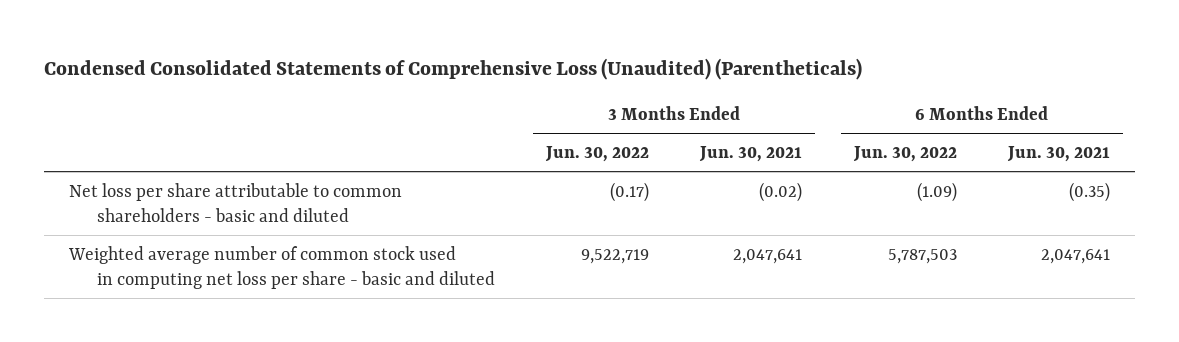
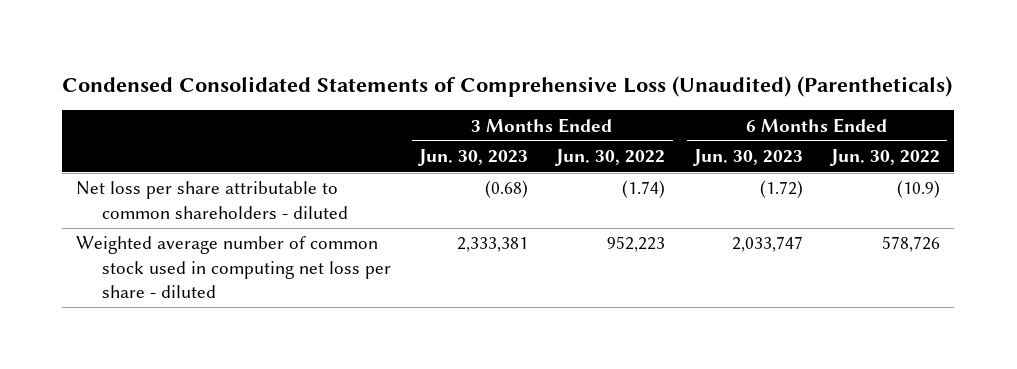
- | 3 Months Ended Jun. 30, 2022 | 3 Months Ended Jun. 30, 2021 | 6 Months Ended Jun. 30, 2022 | 6 Months Ended Jun. 30, 2021
+ | 3 Months Ended Jun. 30, 2023 | 3 Months Ended Jun. 30, 2022 | 6 Months Ended Jun. 30, 2023 | 6 Months Ended Jun. 30, 2022
- Net loss per share attributable to common shareholders - basic and diluted | (0.17) | (0.02) | (1.09) | (0.35)
- Weighted average number of common stock used in computing net loss per share - basic and diluted | 9,522,719 | 2,047,641 | 5,787,503 | 2,047,641
+ Net loss per share attributable to common shareholders - diluted | (0.68) | (1.74) | (1.72) | (10.9)
+ Weighted average number of common stock used in computing net loss per share - diluted | 2,333,381 | 952,223 | 2,033,747 | 578,726

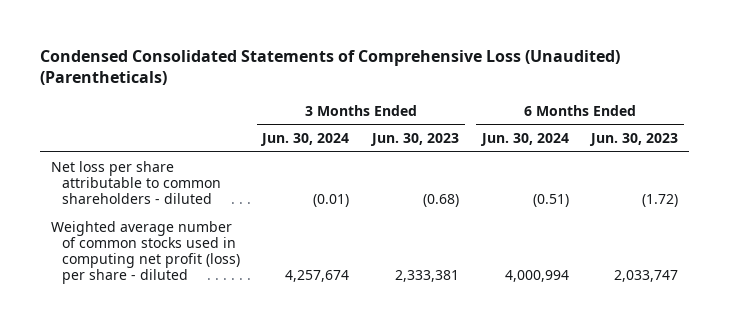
- | 3 Months Ended Jun. 30, 2023 | 3 Months Ended Jun. 30, 2022 | 6 Months Ended Jun. 30, 2023 | 6 Months Ended Jun. 30, 2022
+ | 3 Months Ended Jun. 30, 2024 | 3 Months Ended Jun. 30, 2023 | 6 Months Ended Jun. 30, 2024 | 6 Months Ended Jun. 30, 2023
- Weighted average number of common stock used in computing net loss per share - diluted | 2,333,381 | 952,223 | 2,033,747 | 578,726
+ Weighted average number of common stocks used in computing net profit (loss) per share - diluted | 4,257,674 | 2,333,381 | 4,000,994 | 2,033,747

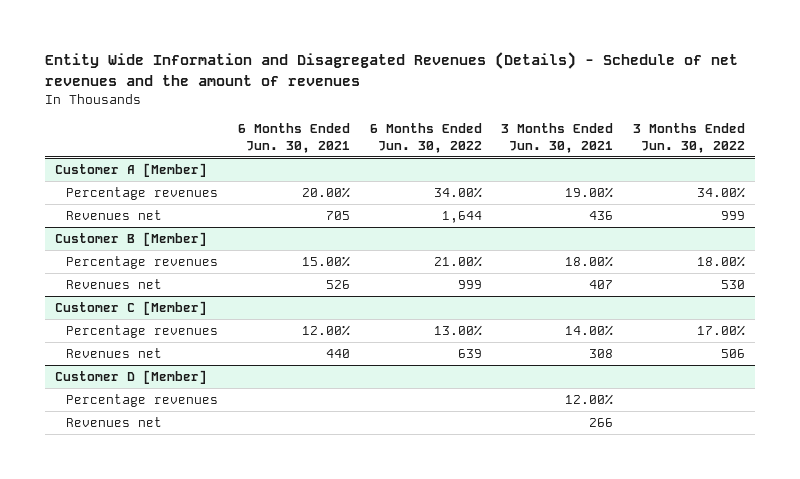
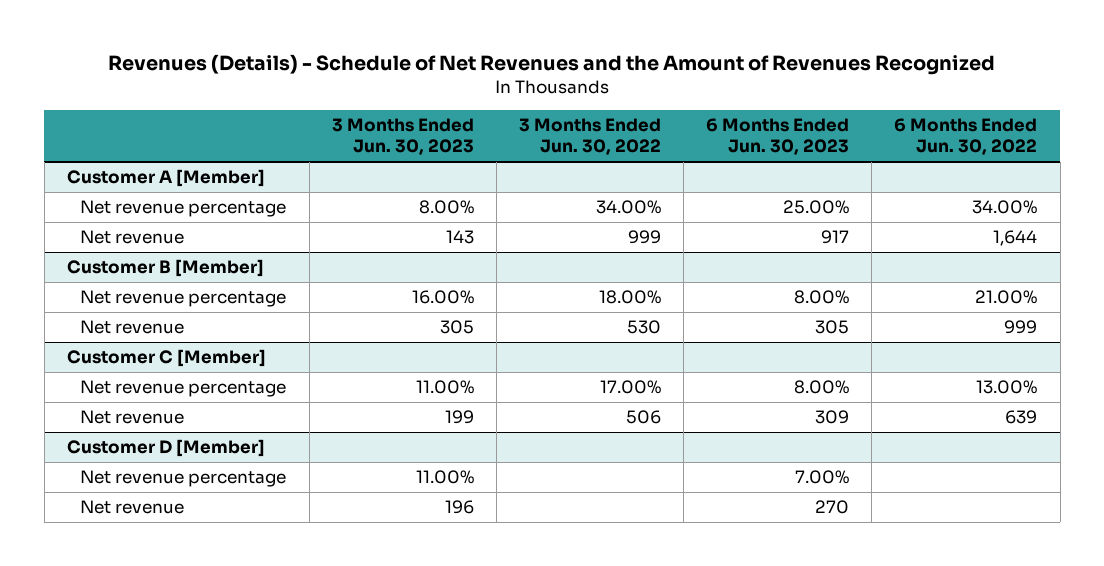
- Entity Wide Information and Disagregated Revenues (Details) - Schedule of net revenues and the amount of revenues
+ Revenues (Details) - Schedule of Net Revenues and the Amount of Revenues Recognized
- | 6 Months Ended Jun. 30, 2021 | 6 Months Ended Jun. 30, 2022 | 3 Months Ended Jun. 30, 2021 | 3 Months Ended Jun. 30, 2022
+ | 3 Months Ended Jun. 30, 2023 | 3 Months Ended Jun. 30, 2022 | 6 Months Ended Jun. 30, 2023 | 6 Months Ended Jun. 30, 2022
@ Customer A [Member]
- Percentage revenues | 20.00% | 34.00% | 19.00% | 34.00%
- Revenues net | 705 | 1,644 | 436 | 999
+ Net revenue percentage | 8.00% | 34.00% | 25.00% | 34.00%
+ Net revenue | 143 | 999 | 917 | 1,644
@ Customer B [Member]
- Percentage revenues | 15.00% | 21.00% | 18.00% | 18.00%
- Revenues net | 526 | 999 | 407 | 530
+ Net revenue percentage | 16.00% | 18.00% | 8.00% | 21.00%
+ Net revenue | 305 | 530 | 305 | 999
@ Customer C [Member]
- Percentage revenues | 12.00% | 13.00% | 14.00% | 17.00%
- Revenues net | 440 | 639 | 308 | 506
+ Net revenue percentage | 11.00% | 17.00% | 8.00% | 13.00%
+ Net revenue | 199 | 506 | 309 | 639
@ Customer D [Member]
- Percentage revenues | | | 12.00% |
- Revenues net | | | 266 |
+ Net revenue percentage | 11.00% | | 7.00% |
+ Net revenue | 196 | | 270 |

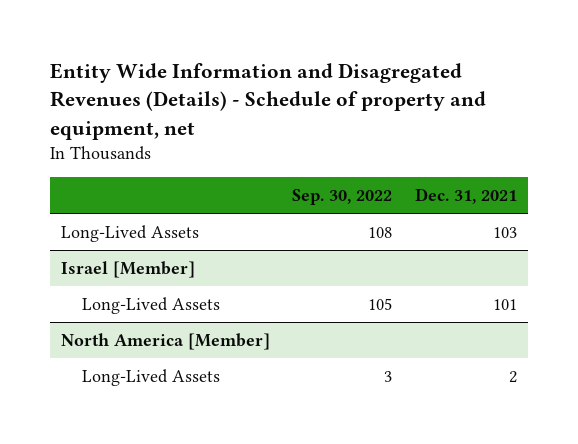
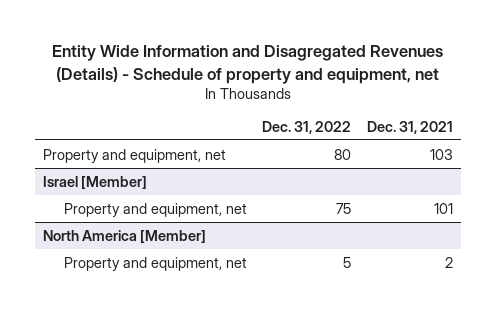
- | Sep. 30, 2022 | Dec. 31, 2021
+ | Dec. 31, 2022 | Dec. 31, 2021
- Long-Lived Assets | 108 | 103
+ Property and equipment, net | 80 | 103
@ Israel [Member]
- Long-Lived Assets | 105 | 101
+ Property and equipment, net | 75 | 101
@ North America [Member]
- Long-Lived Assets | 3 | 2
+ Property and equipment, net | 5 | 2

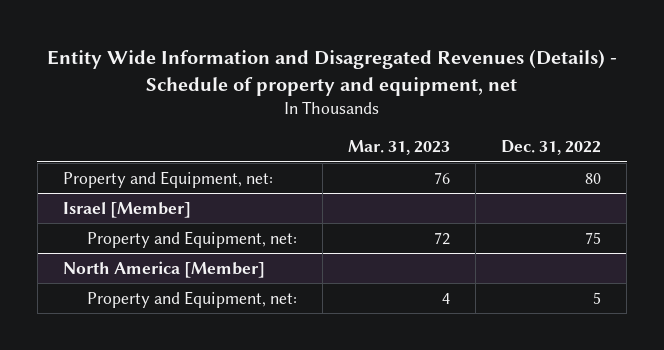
- | Dec. 31, 2022 | Dec. 31, 2021
+ | Mar. 31, 2023 | Dec. 31, 2022
- Property and equipment, net | 80 | 103
+ Property and Equipment, net: | 76 | 80
@ Israel [Member]
- Property and equipment, net | 75 | 101
+ Property and Equipment, net: | 72 | 75
@ North America [Member]
- Property and equipment, net | 5 | 2
+ Property and Equipment, net: | 4 | 5

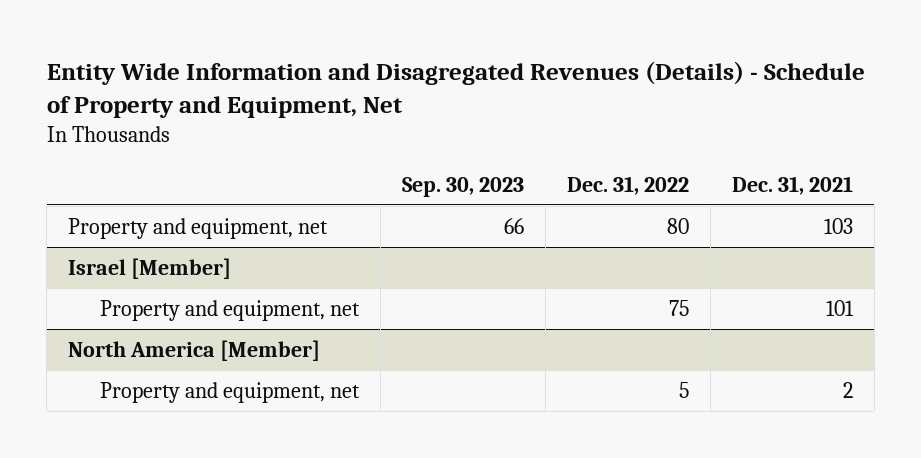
- Entity Wide Information and Disagregated Revenues (Details) - Schedule of property and equipment, net
+ Entity Wide Information and Disagregated Revenues (Details) - Schedule of Property and Equipment, Net
- | Mar. 31, 2023 | Dec. 31, 2022
+ | Sep. 30, 2023 | Dec. 31, 2022 | Dec. 31, 2021
- Property and Equipment, net: | 76 | 80
+ Property and equipment, net | 66 | 80 | 103
@ Israel [Member]
- Property and Equipment, net: | 72 | 75
+ Property and equipment, net | | 75 | 101
@ North America [Member]
- Property and Equipment, net: | 4 | 5
+ Property and equipment, net | | 5 | 2

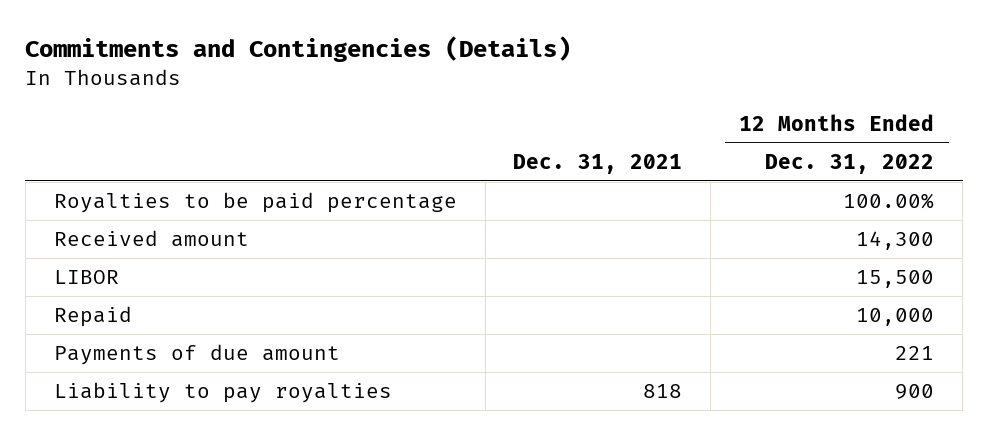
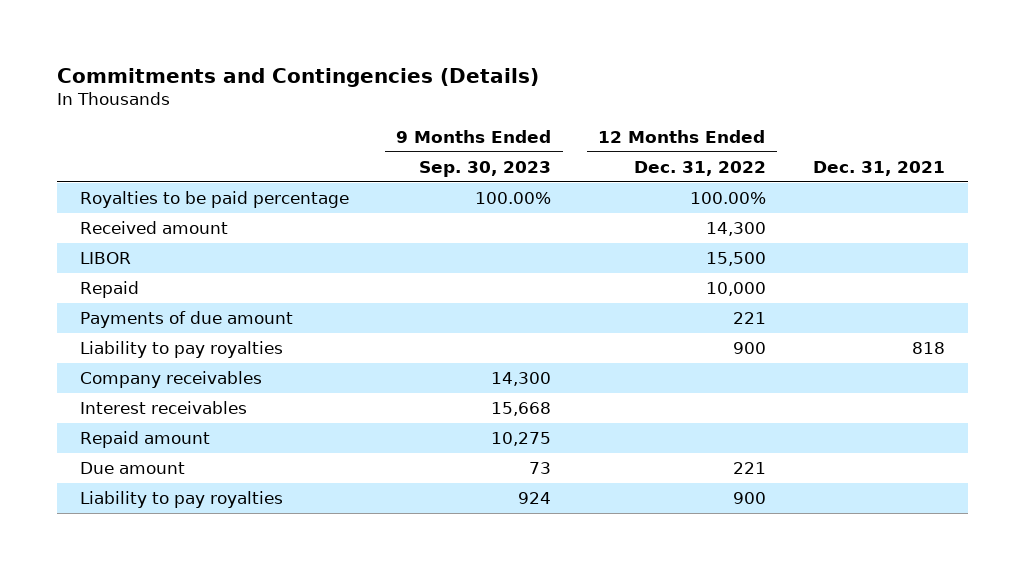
- | Dec. 31, 2021 | 12 Months Ended Dec. 31, 2022
+ | 9 Months Ended Sep. 30, 2023 | 12 Months Ended Dec. 31, 2022 | Dec. 31, 2021
+ Company receivables | 14,300 | |
+ Interest receivables | 15,668 | |
+ Repaid amount | 10,275 | |
+ Due amount | 73 | 221 |
+ Liability to pay royalties | 924 | 900 |

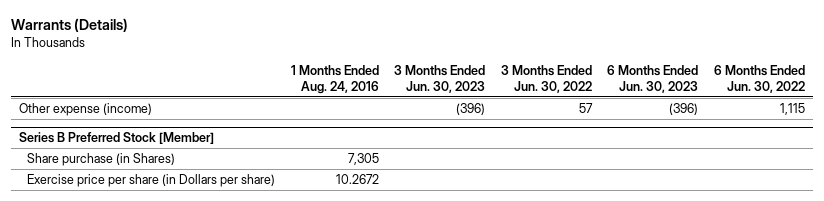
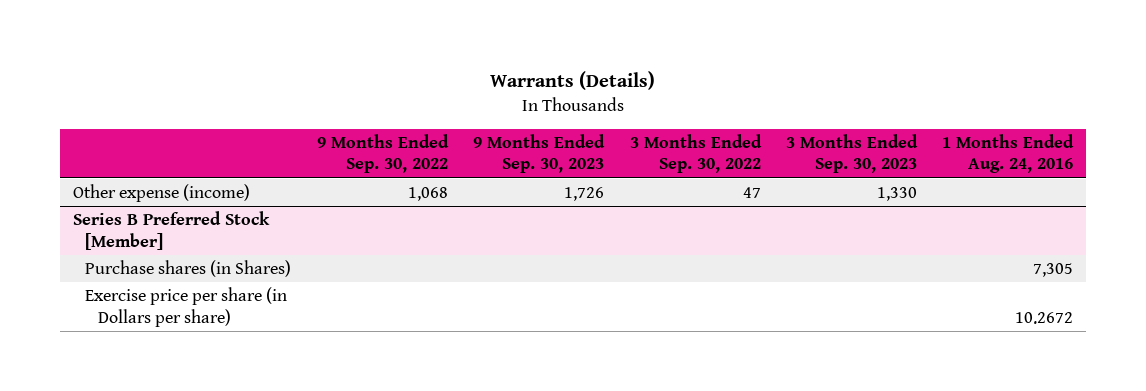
- | 1 Months Ended Aug. 24, 2016 | 3 Months Ended Jun. 30, 2023 | 3 Months Ended Jun. 30, 2022 | 6 Months Ended Jun. 30, 2023 | 6 Months Ended Jun. 30, 2022
+ | 9 Months Ended Sep. 30, 2022 | 9 Months Ended Sep. 30, 2023 | 3 Months Ended Sep. 30, 2022 | 3 Months Ended Sep. 30, 2023 | 1 Months Ended Aug. 24, 2016
@ Series B Preferred Stock [Member]
- Share purchase (in Shares) | 7,305 | | | |
+ Purchase shares (in Shares) | | | | | 7,305

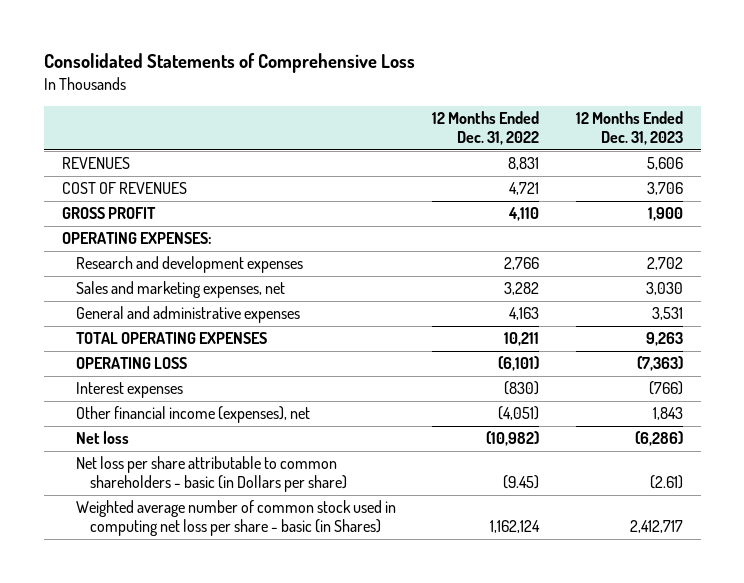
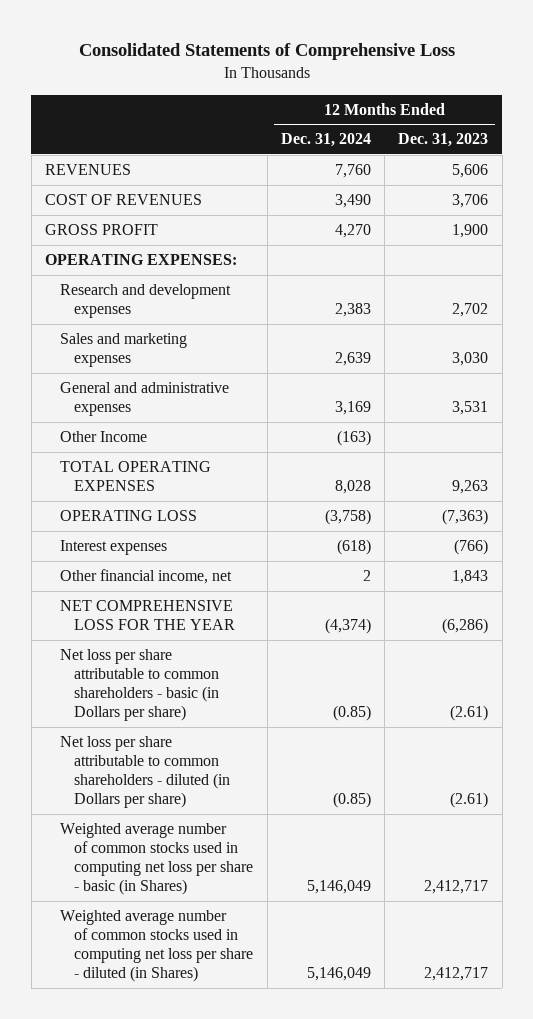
- | 12 Months Ended Dec. 31, 2022 | 12 Months Ended Dec. 31, 2023
+ | 12 Months Ended Dec. 31, 2024 | 12 Months Ended Dec. 31, 2023
- Sales and marketing expenses, net | 3,282 | 3,030
+ Sales and marketing expenses | 2,639 | 3,030
+ Other Income | (163) |
- Other financial income (expenses), net | (4,051) | 1,843
- Net loss | (10,982) | (6,286)
+ Other financial income, net | 2 | 1,843
+ NET COMPREHENSIVE LOSS FOR THE YEAR | (4,374) | (6,286)
- Weighted average number of common stock used in computing net loss per share - basic (in Shares) | 1,162,124 | 2,412,717
+ Net loss per share attributable to common shareholders - diluted (in Dollars per share) | (0.85) | (2.61)
+ Weighted average number of common stocks used in computing net loss per share - basic (in Shares) | 5,146,049 | 2,412,717
+ Weighted average number of common stocks used in computing net loss per share - diluted (in Shares) | 5,146,049 | 2,412,717

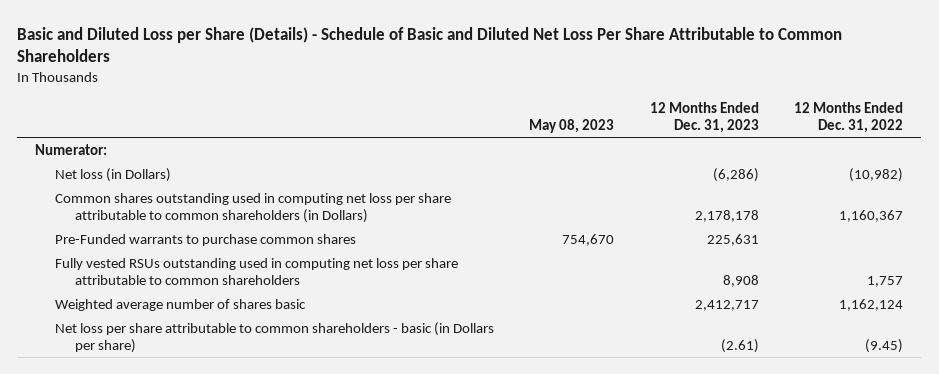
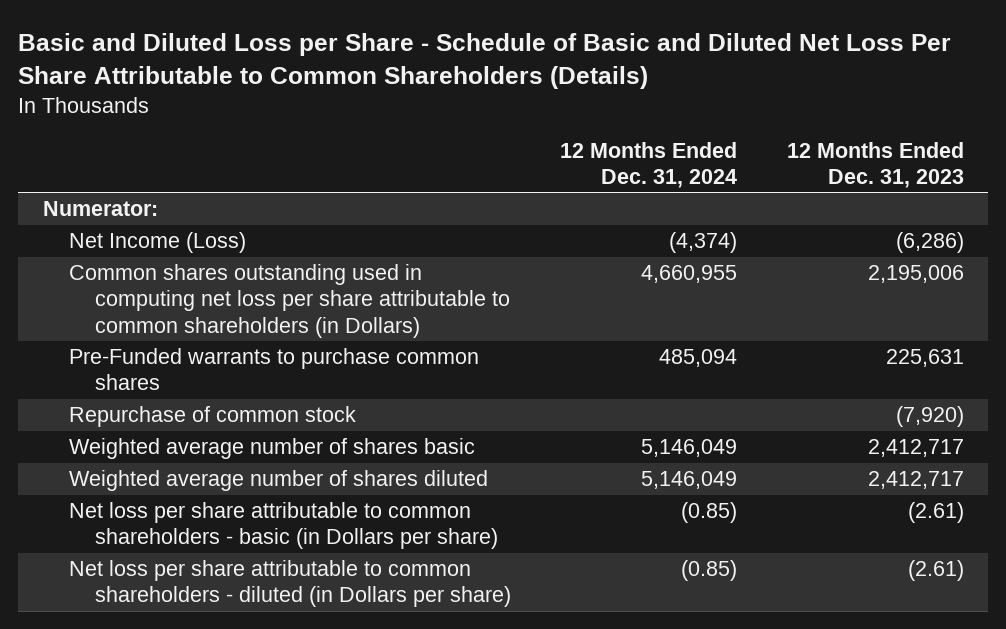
- Basic and Diluted Loss per Share (Details) - Schedule of Basic and Diluted Net Loss Per Share Attributable to Common Shareholders
+ Basic and Diluted Loss per Share - Schedule of Basic and Diluted Net Loss Per Share Attributable to Common Shareholders (Details)
- | May 08, 2023 | 12 Months Ended Dec. 31, 2023 | 12 Months Ended Dec. 31, 2022
+ | 12 Months Ended Dec. 31, 2024 | 12 Months Ended Dec. 31, 2023
- Net loss (in Dollars) | | (6,286) | (10,982)
- Common shares outstanding used in computing net loss per share attributable to common shareholders (in Dollars) | | 2,178,178 | 1,160,367
+ Net Income (Loss) | (4,374) | (6,286)
+ Common shares outstanding used in computing net loss per share attributable to common shareholders (in Dollars) | 4,660,955 | 2,195,006
- Fully vested RSUs outstanding used in computing net loss per share attributable to common shareholders | | 8,908 | 1,757
+ Repurchase of common stock | | (7,920)
+ Weighted average number of shares diluted | 5,146,049 | 2,412,717
+ Net loss per share attributable to common shareholders - diluted (in Dollars per share) | (0.85) | (2.61)

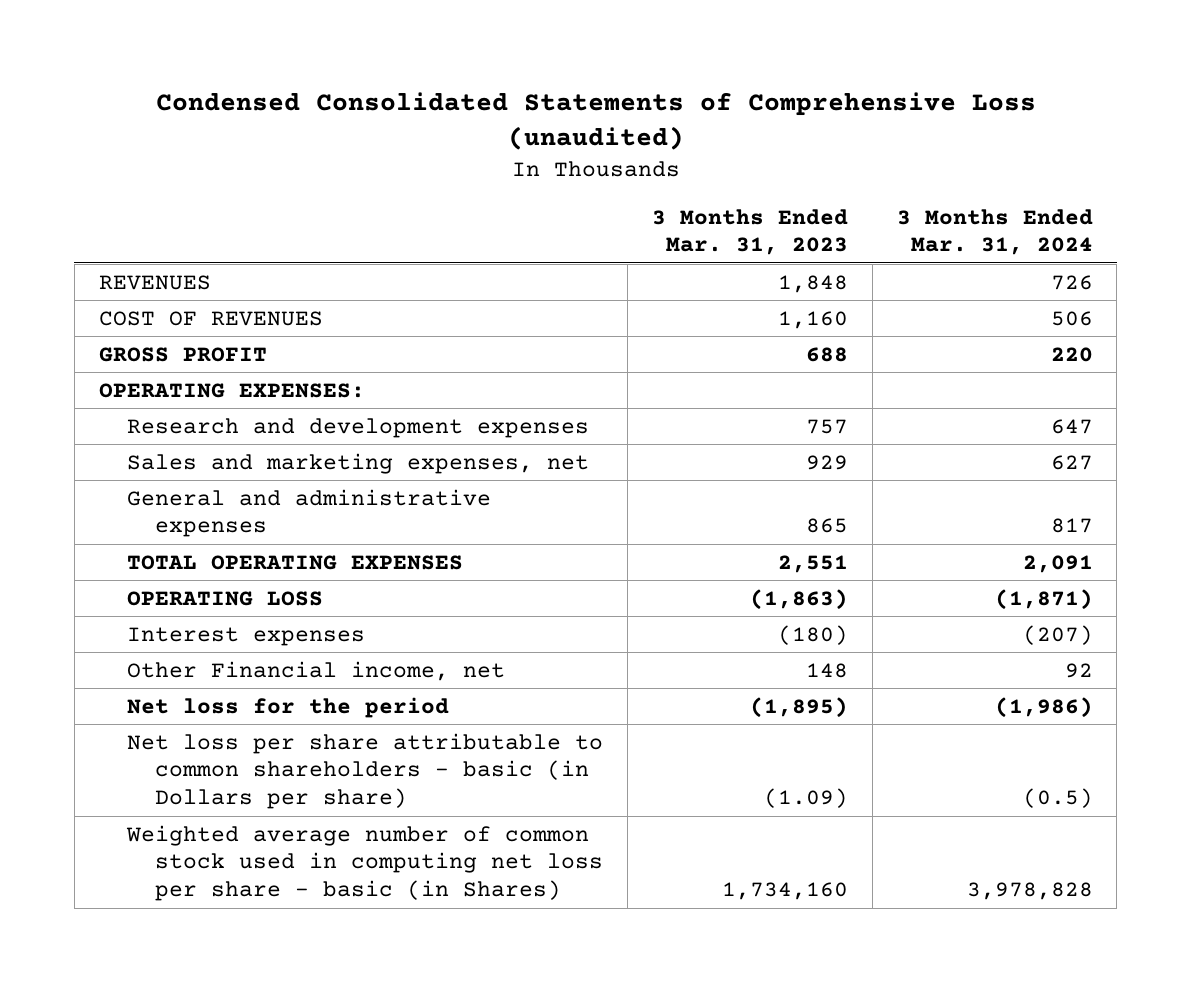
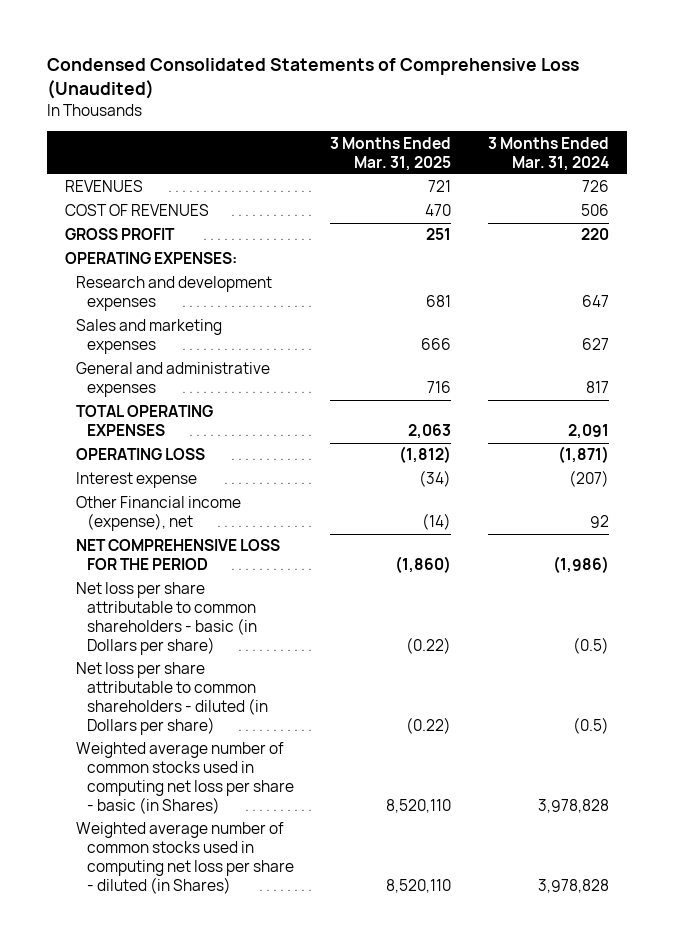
- Condensed Consolidated Statements of Comprehensive Loss (unaudited)
+ Condensed Consolidated Statements of Comprehensive Loss (Unaudited)
- | 3 Months Ended Mar. 31, 2023 | 3 Months Ended Mar. 31, 2024
+ | 3 Months Ended Mar. 31, 2025 | 3 Months Ended Mar. 31, 2024
- Sales and marketing expenses, net | 929 | 627
+ Sales and marketing expenses | 666 | 627
- Interest expenses | (180) | (207)
- Other Financial income, net | 148 | 92
- Net loss for the period | (1,895) | (1,986)
+ Interest expense | (34) | (207)
+ Other Financial income (expense), net | (14) | 92
+ NET COMPREHENSIVE LOSS FOR THE PERIOD | (1,860) | (1,986)
- Weighted average number of common stock used in computing net loss per share - basic (in Shares) | 1,734,160 | 3,978,828
+ Net loss per share attributable to common shareholders - diluted (in Dollars per share) | (0.22) | (0.5)
+ Weighted average number of common stocks used in computing net loss per share - basic (in Shares) | 8,520,110 | 3,978,828
+ Weighted average number of common stocks used in computing net loss per share - diluted (in Shares) | 8,520,110 | 3,978,828

